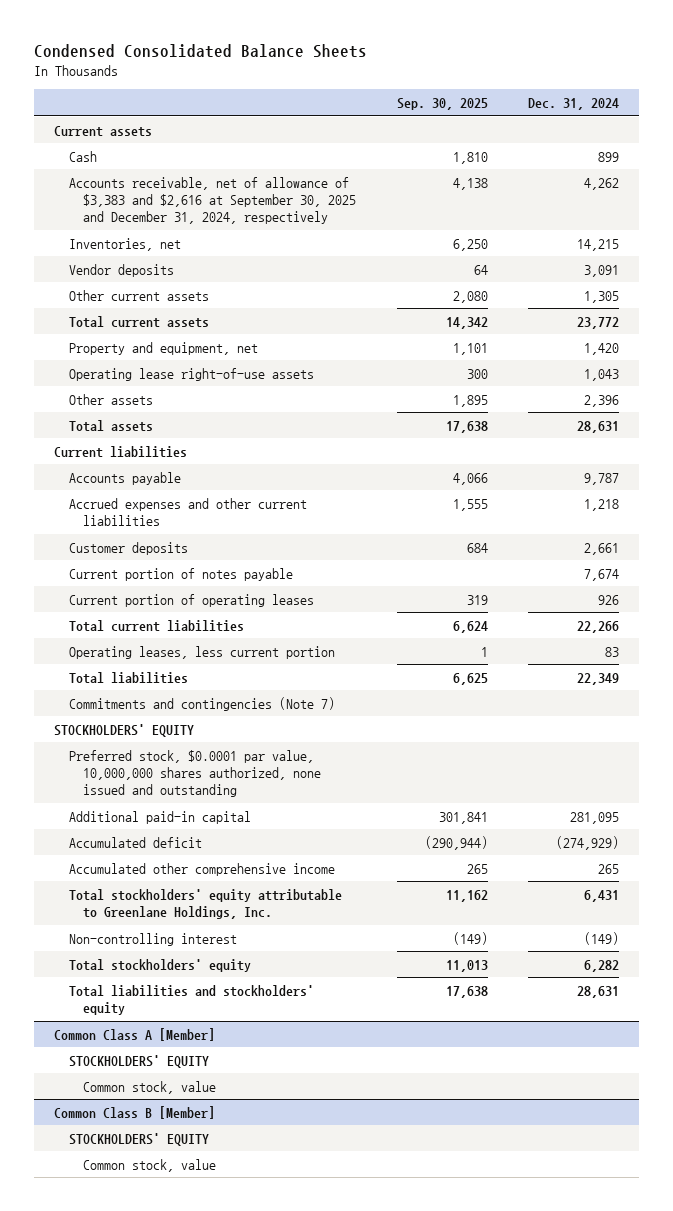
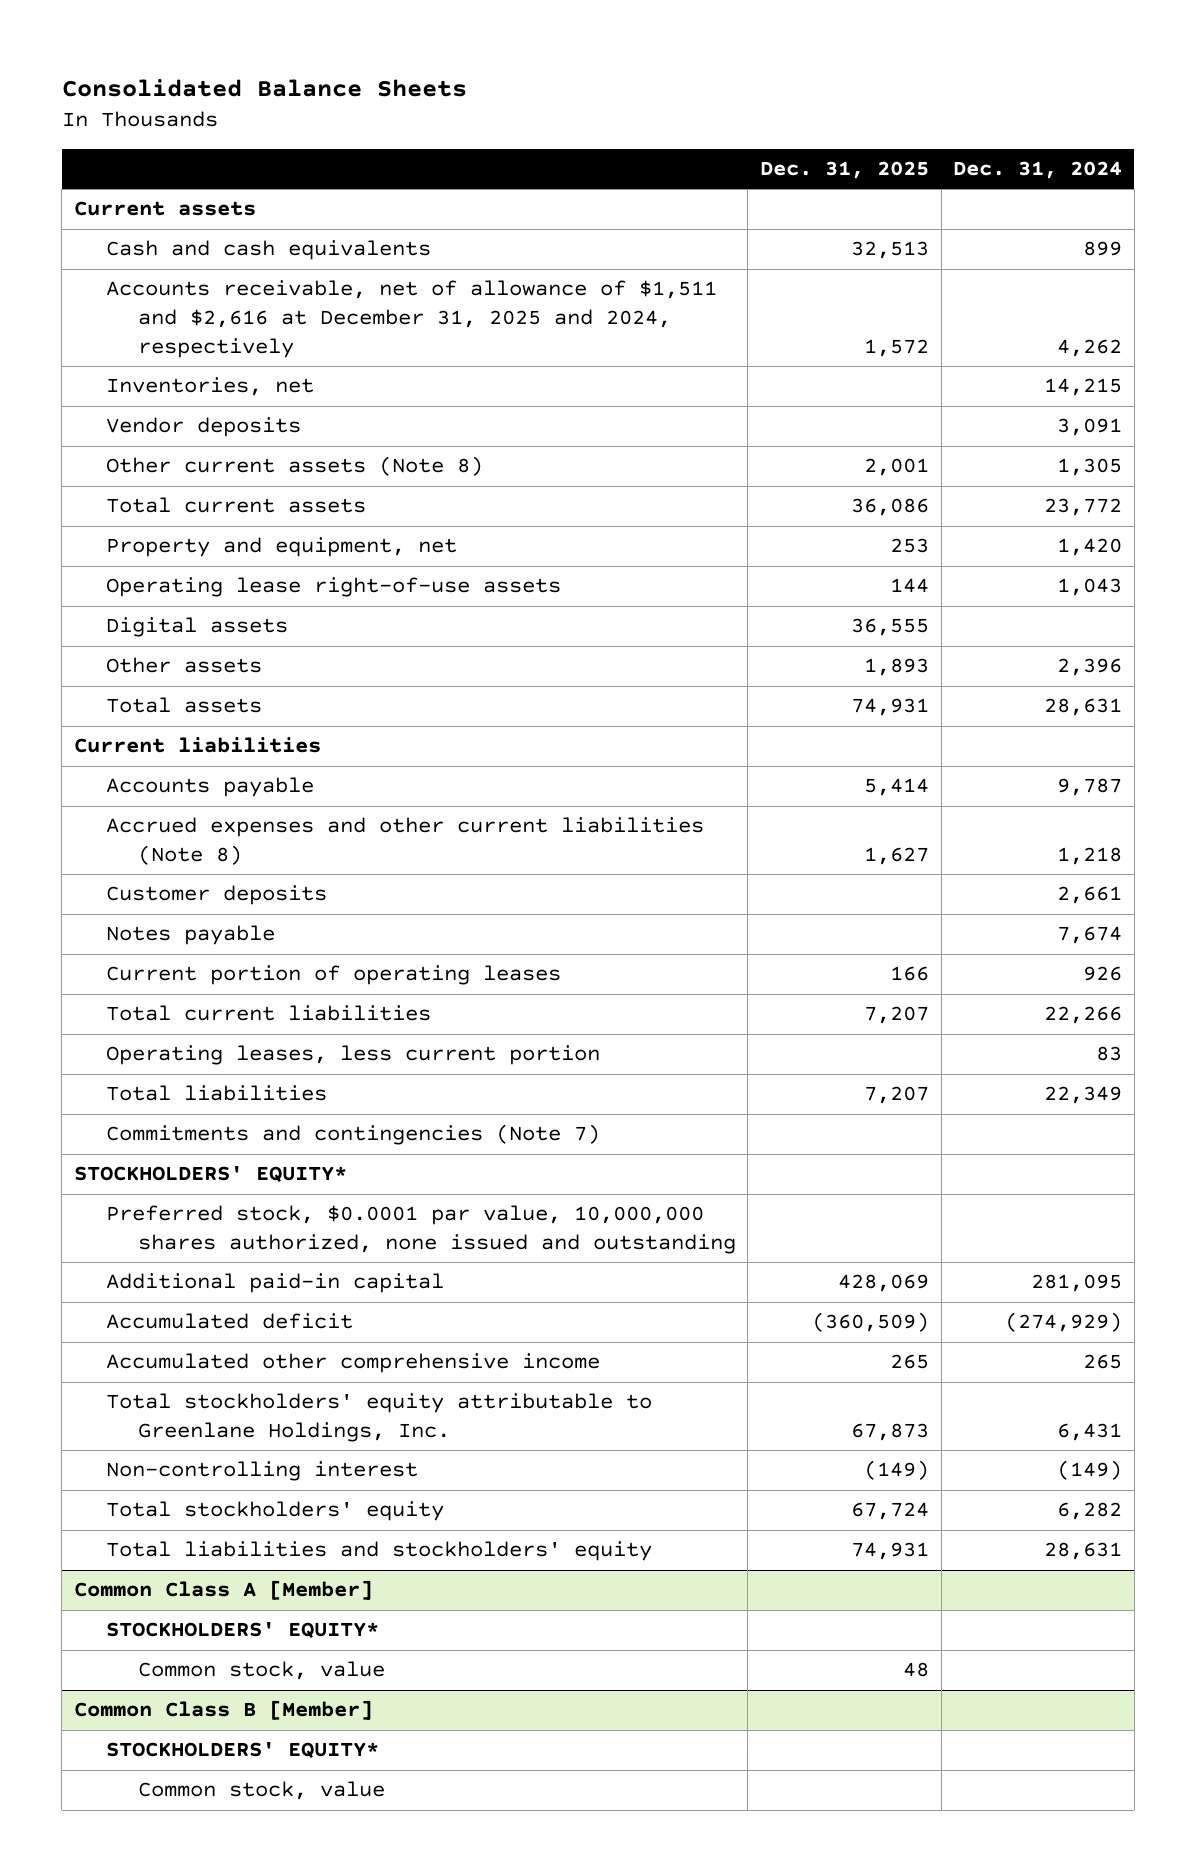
- Condensed Consolidated Balance Sheets
+ Consolidated Balance Sheets
- | Sep. 30, 2025 | Dec. 31, 2024
+ | Dec. 31, 2025 | Dec. 31, 2024
- Cash | 1,810 | 899
- Accounts receivable, net of allowance of $3,383 and $2,616 at September 30, 2025 and December 31, 2024, respectively | 4,138 | 4,262
+ Cash and cash equivalents | 32,513 | 899
+ Accounts receivable, net of allowance of $1,511 and $2,616 at December 31, 2025 and 2024, respectively | 1,572 | 4,262
- Other current assets | 2,080 | 1,305
+ Other current assets (Note 8) | 2,001 | 1,305
+ Digital assets | 36,555 |
- Accrued expenses and other current liabilities | 1,555 | 1,218
+ Accrued expenses and other current liabilities (Note 8) | 1,627 | 1,218
- Current portion of notes payable | | 7,674
+ Notes payable | | 7,674
- STOCKHOLDERS' EQUITY
+ STOCKHOLDERS' EQUITY*
@ Common Class A [Member]
- STOCKHOLDERS' EQUITY
+ STOCKHOLDERS' EQUITY*
@ Common Class B [Member]
- STOCKHOLDERS' EQUITY
+ STOCKHOLDERS' EQUITY*

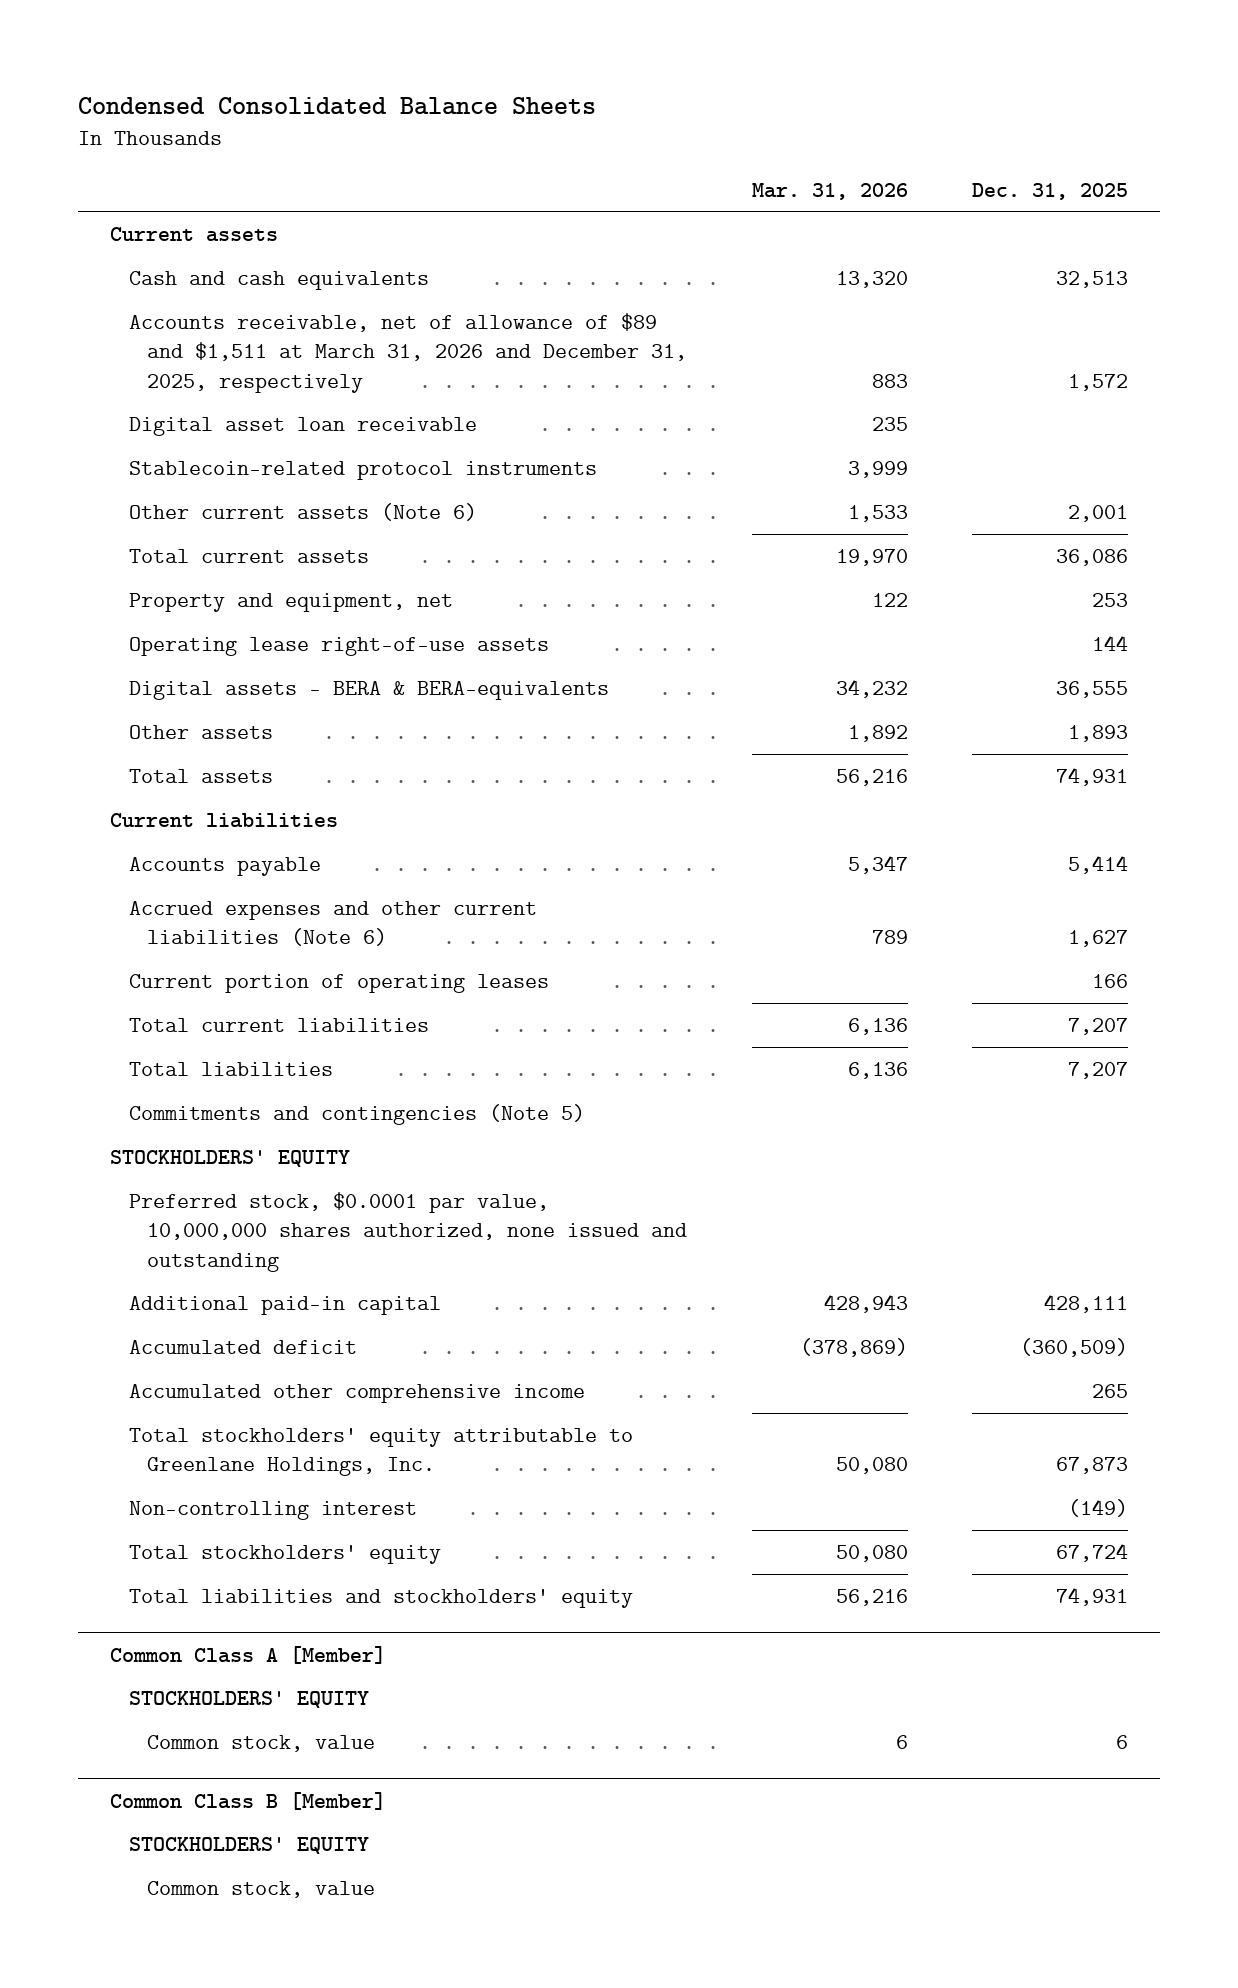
- Consolidated Balance Sheets
+ Condensed Consolidated Balance Sheets
- | Dec. 31, 2025 | Dec. 31, 2024
+ | Mar. 31, 2026 | Dec. 31, 2025
- Accounts receivable, net of allowance of $1,511 and $2,616 at December 31, 2025 and 2024, respectively | 1,572 | 4,262
- Inventories, net | | 14,215
- Vendor deposits | | 3,091
- Other current assets (Note 8) | 2,001 | 1,305
+ Accounts receivable, net of allowance of $89 and $1,511 at March 31, 2026 and December 31, 2025, respectively | 883 | 1,572
+ Digital asset loan receivable | 235 |
+ Stablecoin-related protocol instruments | 3,999 |
+ Other current assets (Note 6) | 1,533 | 2,001
- Digital assets | 36,555 |
+ Digital assets - BERA & BERA-equivalents | 34,232 | 36,555
- Accrued expenses and other current liabilities (Note 8) | 1,627 | 1,218
- Customer deposits | | 2,661
- Notes payable | | 7,674
+ Accrued expenses and other current liabilities (Note 6) | 789 | 1,627
- Operating leases, less current portion | | 83
- Commitments and contingencies (Note 7)
- STOCKHOLDERS' EQUITY*
+ Commitments and contingencies (Note 5)
+ STOCKHOLDERS' EQUITY
- Additional paid-in capital | 428,069 | 281,095
+ Additional paid-in capital | 428,943 | 428,111
@ Common Class A [Member]
- STOCKHOLDERS' EQUITY*
- Common stock, value | 48 |
+ STOCKHOLDERS' EQUITY
+ Common stock, value | 6 | 6
@ Common Class B [Member]
- STOCKHOLDERS' EQUITY*
+ STOCKHOLDERS' EQUITY

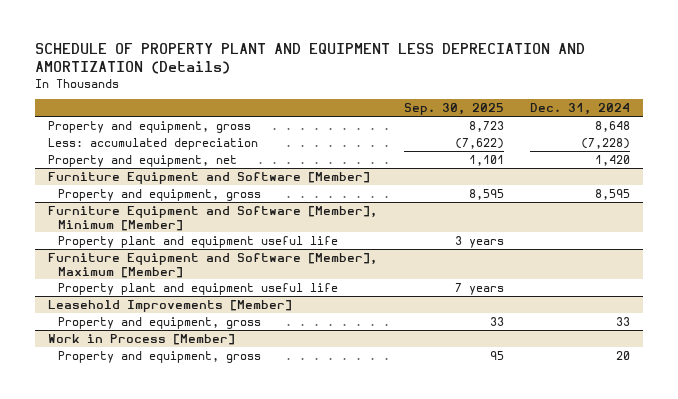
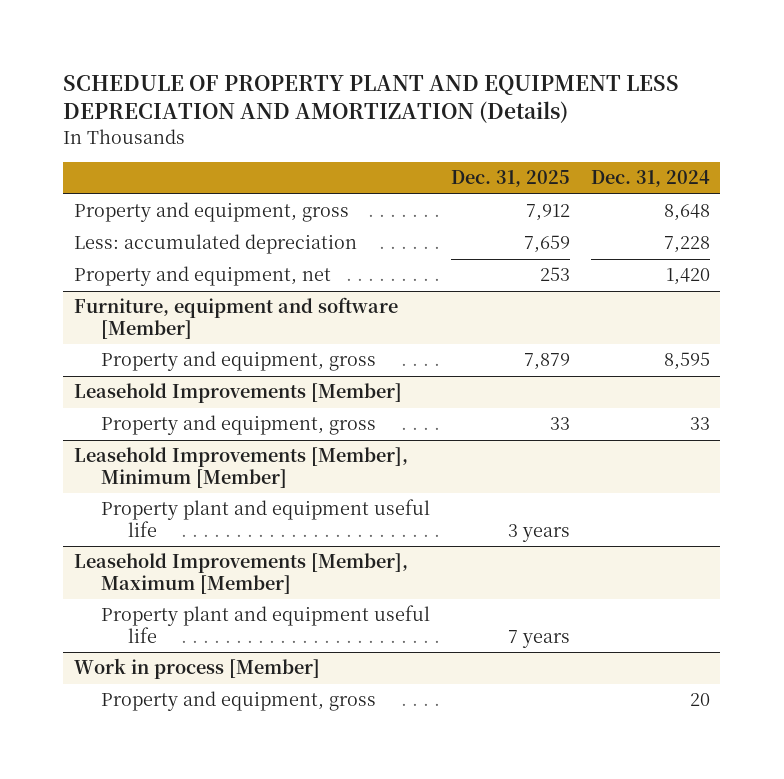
- | Sep. 30, 2025 | Dec. 31, 2024
+ | Dec. 31, 2025 | Dec. 31, 2024
- Less: accumulated depreciation | (7,622) | (7,228)
+ Less: accumulated depreciation | 7,659 | 7,228
- Furniture Equipment and Software [Member]
+ Furniture, equipment and software [Member]
- Furniture Equipment and Software [Member], Minimum [Member]
- Property plant and equipment useful life | 3 years |
- Furniture Equipment and Software [Member], Maximum [Member]
- Property plant and equipment useful life | 7 years |
- Work in Process [Member]
+ Leasehold Improvements [Member], Minimum [Member]
+ Property plant and equipment useful life | 3 years |
+ Leasehold Improvements [Member], Maximum [Member]
+ Property plant and equipment useful life | 7 years |
+ Work in process [Member]

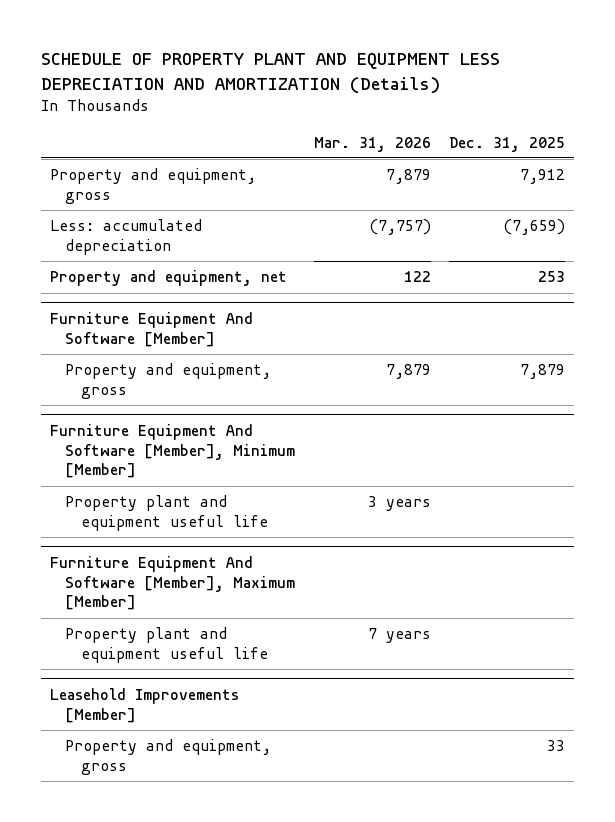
- | Dec. 31, 2025 | Dec. 31, 2024
+ | Mar. 31, 2026 | Dec. 31, 2025
- Less: accumulated depreciation | 7,659 | 7,228
+ Less: accumulated depreciation | (7,757) | (7,659)
- Furniture, equipment and software [Member]
+ Furniture Equipment And Software [Member]
+ Furniture Equipment And Software [Member], Minimum [Member]
+ Property plant and equipment useful life | 3 years |
+ Furniture Equipment And Software [Member], Maximum [Member]
+ Property plant and equipment useful life | 7 years |
- Leasehold Improvements [Member], Minimum [Member]
- Property plant and equipment useful life | 3 years |
- Leasehold Improvements [Member], Maximum [Member]
- Property plant and equipment useful life | 7 years |
- Work in process [Member]
- Property and equipment, gross | | 20

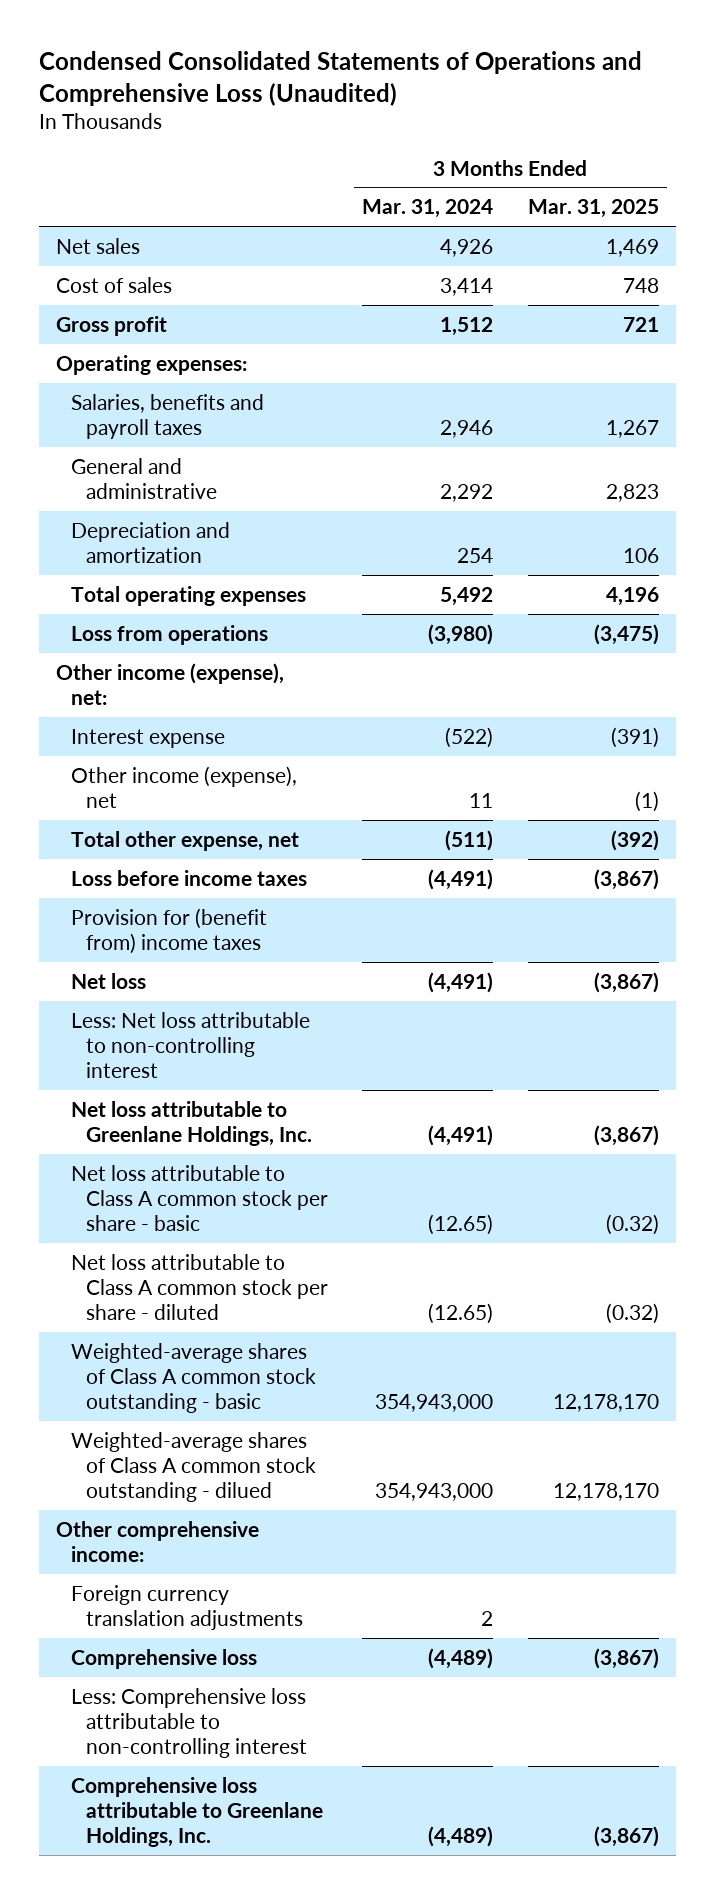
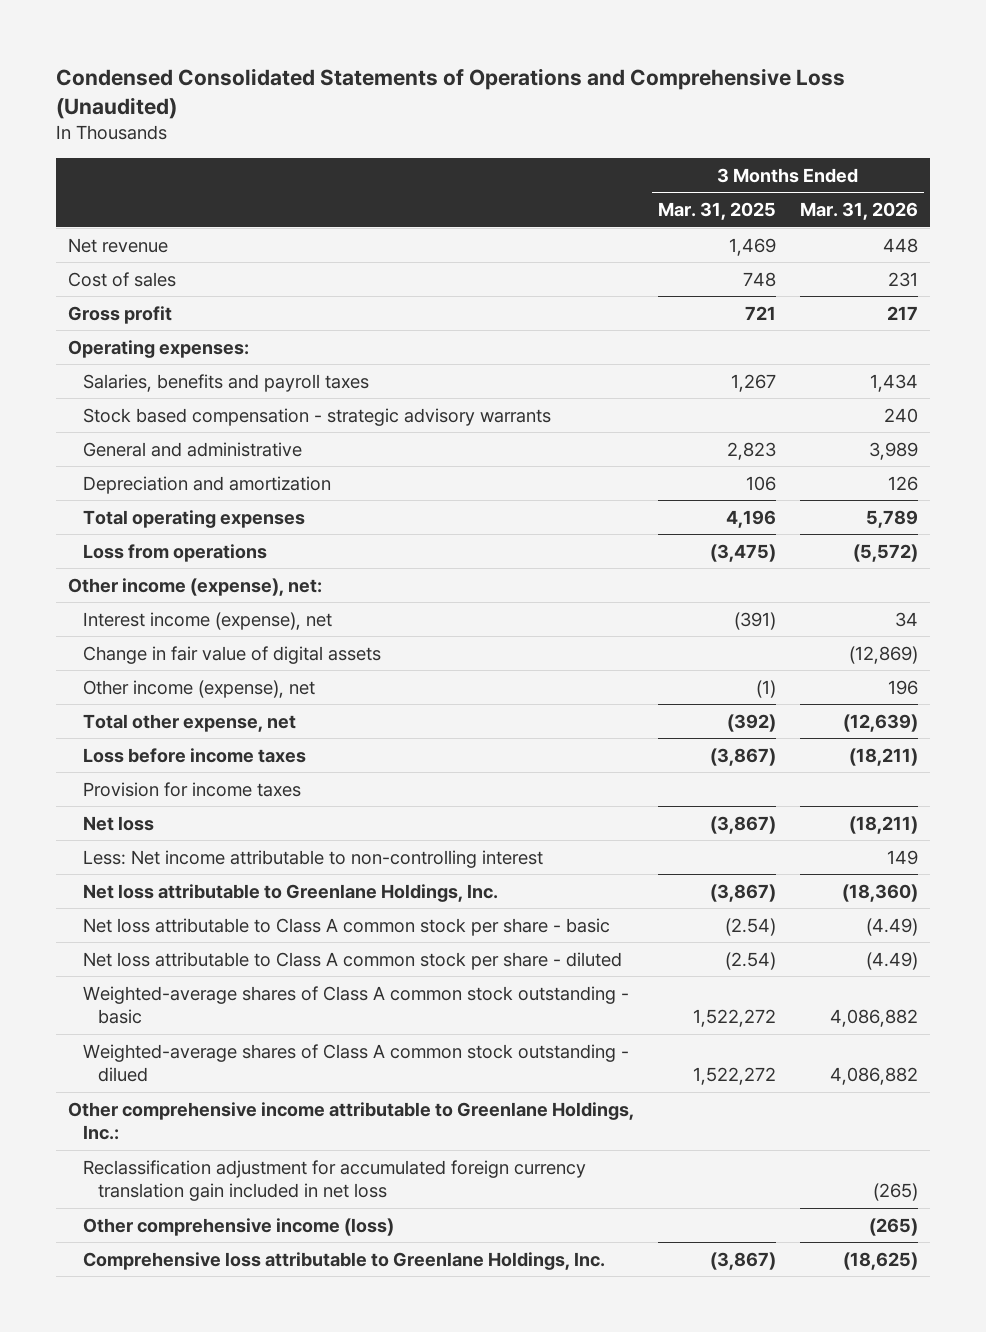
- | 3 Months Ended Mar. 31, 2024 | 3 Months Ended Mar. 31, 2025
+ | 3 Months Ended Mar. 31, 2025 | 3 Months Ended Mar. 31, 2026
- Net sales | 4,926 | 1,469
+ Net revenue | 1,469 | 448
+ Stock based compensation - strategic advisory warrants | | 240
- Interest expense | (522) | (391)
+ Interest income (expense), net | (391) | 34
+ Change in fair value of digital assets | | (12,869)
- Provision for (benefit from) income taxes
+ Provision for income taxes
- Less: Net loss attributable to non-controlling interest
+ Less: Net income attributable to non-controlling interest | | 149
- Net loss attributable to Class A common stock per share - basic | (12.65) | (0.32)
- Net loss attributable to Class A common stock per share - diluted | (12.65) | (0.32)
- Weighted-average shares of Class A common stock outstanding - basic | 354,943,000 | 12,178,170
- Weighted-average shares of Class A common stock outstanding - dilued | 354,943,000 | 12,178,170
- Other comprehensive income:
- Foreign currency translation adjustments | 2 |
- Comprehensive loss | (4,489) | (3,867)
- Less: Comprehensive loss attributable to non-controlling interest
+ Net loss attributable to Class A common stock per share - basic | (2.54) | (4.49)
+ Net loss attributable to Class A common stock per share - diluted | (2.54) | (4.49)
+ Weighted-average shares of Class A common stock outstanding - basic | 1,522,272 | 4,086,882
+ Weighted-average shares of Class A common stock outstanding - dilued | 1,522,272 | 4,086,882
+ Other comprehensive income attributable to Greenlane Holdings, Inc.:
+ Reclassification adjustment for accumulated foreign currency translation gain included in net loss | | (265)
+ Other comprehensive income (loss) | | (265)

